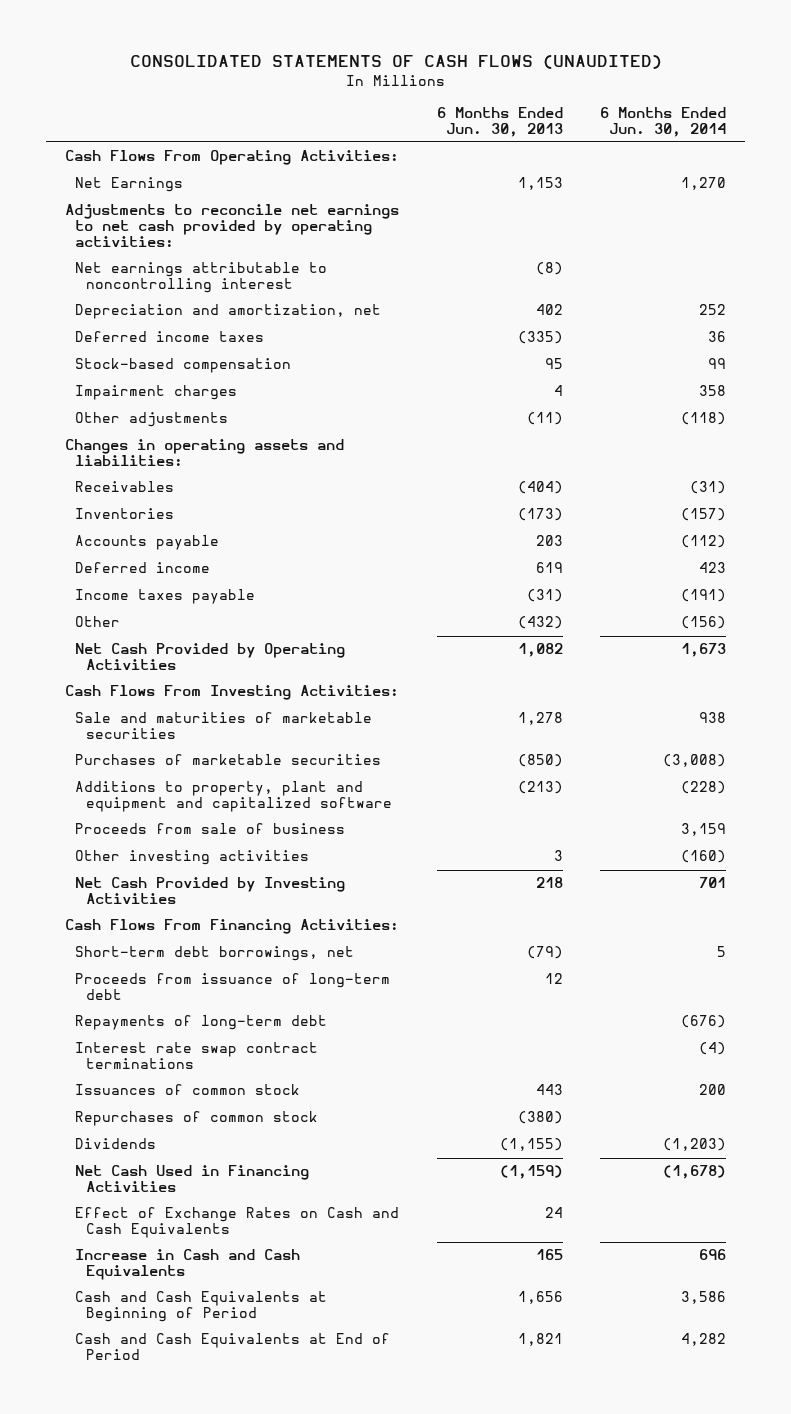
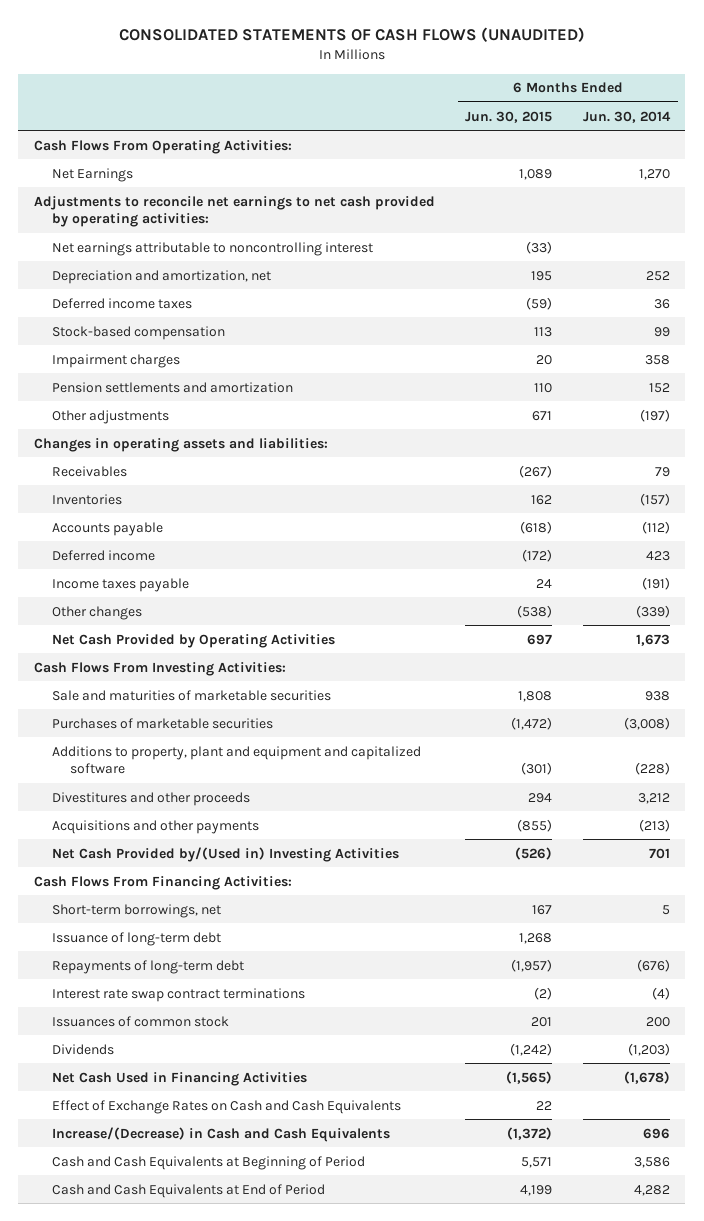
- | 6 Months Ended Jun. 30, 2013 | 6 Months Ended Jun. 30, 2014
+ | 6 Months Ended Jun. 30, 2015 | 6 Months Ended Jun. 30, 2014
- Other adjustments | (11) | (118)
+ Pension settlements and amortization | 110 | 152
+ Other adjustments | 671 | (197)
- Receivables | (404) | (31)
+ Receivables | (267) | 79
- Other | (432) | (156)
+ Other changes | (538) | (339)
- Proceeds from sale of business | | 3,159
- Other investing activities | 3 | (160)
- Net Cash Provided by Investing Activities | 218 | 701
+ Divestitures and other proceeds | 294 | 3,212
+ Acquisitions and other payments | (855) | (213)
+ Net Cash Provided by/(Used in) Investing Activities | (526) | 701
- Short-term debt borrowings, net | (79) | 5
- Proceeds from issuance of long-term debt | 12 |
+ Short-term borrowings, net | 167 | 5
+ Issuance of long-term debt | 1,268 |
- Repurchases of common stock | (380) |
- Increase in Cash and Cash Equivalents | 165 | 696
+ Increase/(Decrease) in Cash and Cash Equivalents | (1,372) | 696

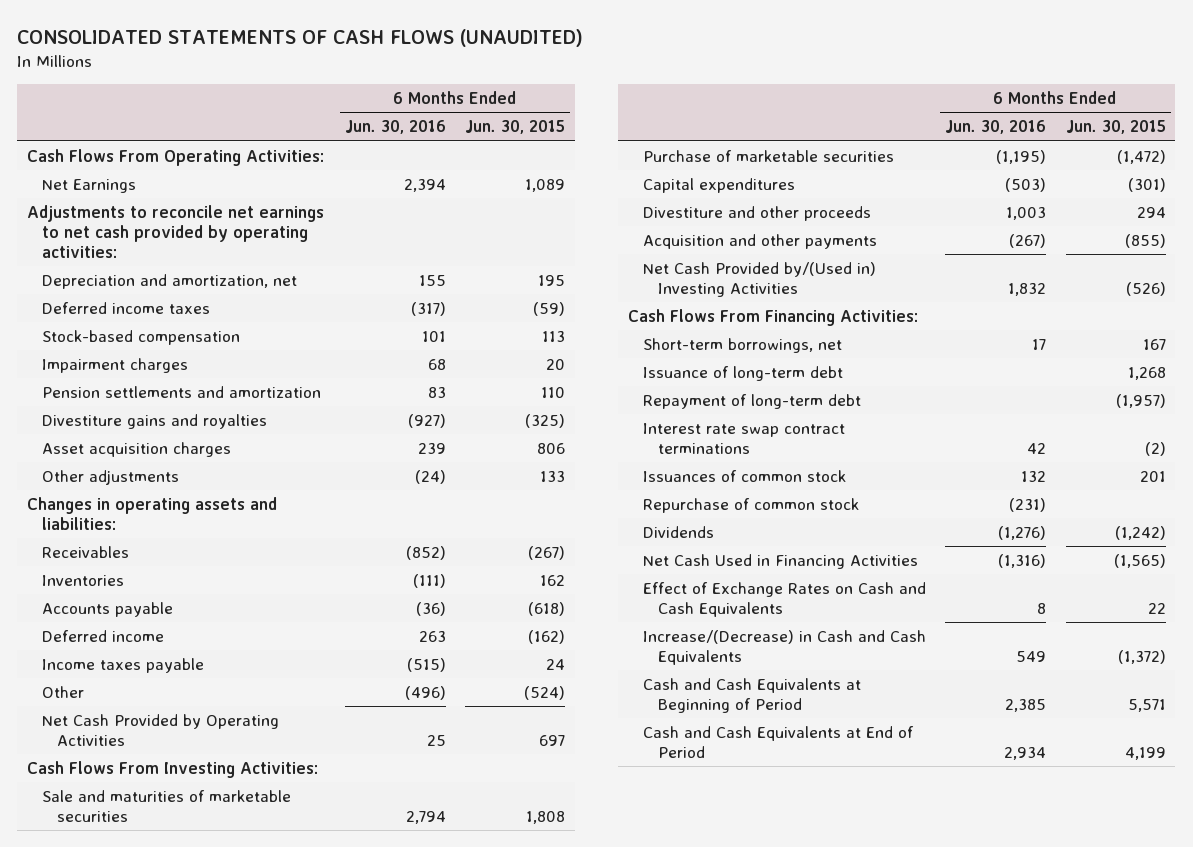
- | 6 Months Ended Jun. 30, 2015 | 6 Months Ended Jun. 30, 2014
+ | 6 Months Ended Jun. 30, 2016 | 6 Months Ended Jun. 30, 2015
- Net earnings attributable to noncontrolling interest | (33) |
- Other adjustments | 671 | (197)
+ Divestiture gains and royalties | (927) | (325)
+ Asset acquisition charges | 239 | 806
+ Other adjustments | (24) | 133
- Deferred income | (172) | 423
+ Deferred income | 263 | (162)
- Other changes | (538) | (339)
+ Other | (496) | (524)
- Purchases of marketable securities | (1,472) | (3,008)
- Additions to property, plant and equipment and capitalized software | (301) | (228)
- Divestitures and other proceeds | 294 | 3,212
- Acquisitions and other payments | (855) | (213)
+ Purchase of marketable securities | (1,195) | (1,472)
+ Capital expenditures | (503) | (301)
+ Divestiture and other proceeds | 1,003 | 294
+ Acquisition and other payments | (267) | (855)
- Repayments of long-term debt | (1,957) | (676)
+ Repayment of long-term debt | | (1,957)
+ Repurchase of common stock | (231) |

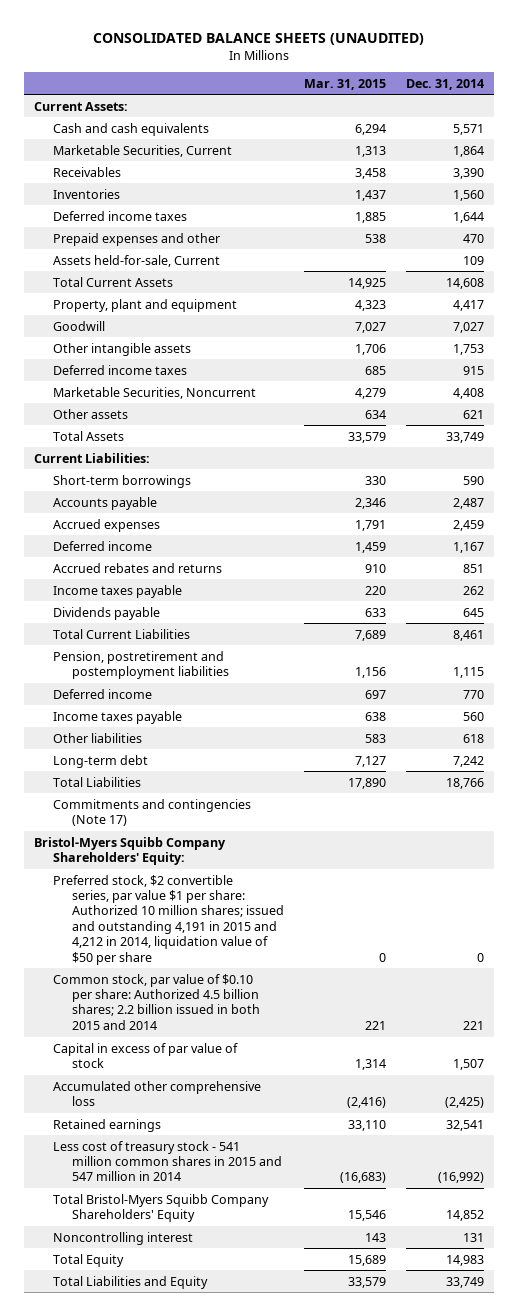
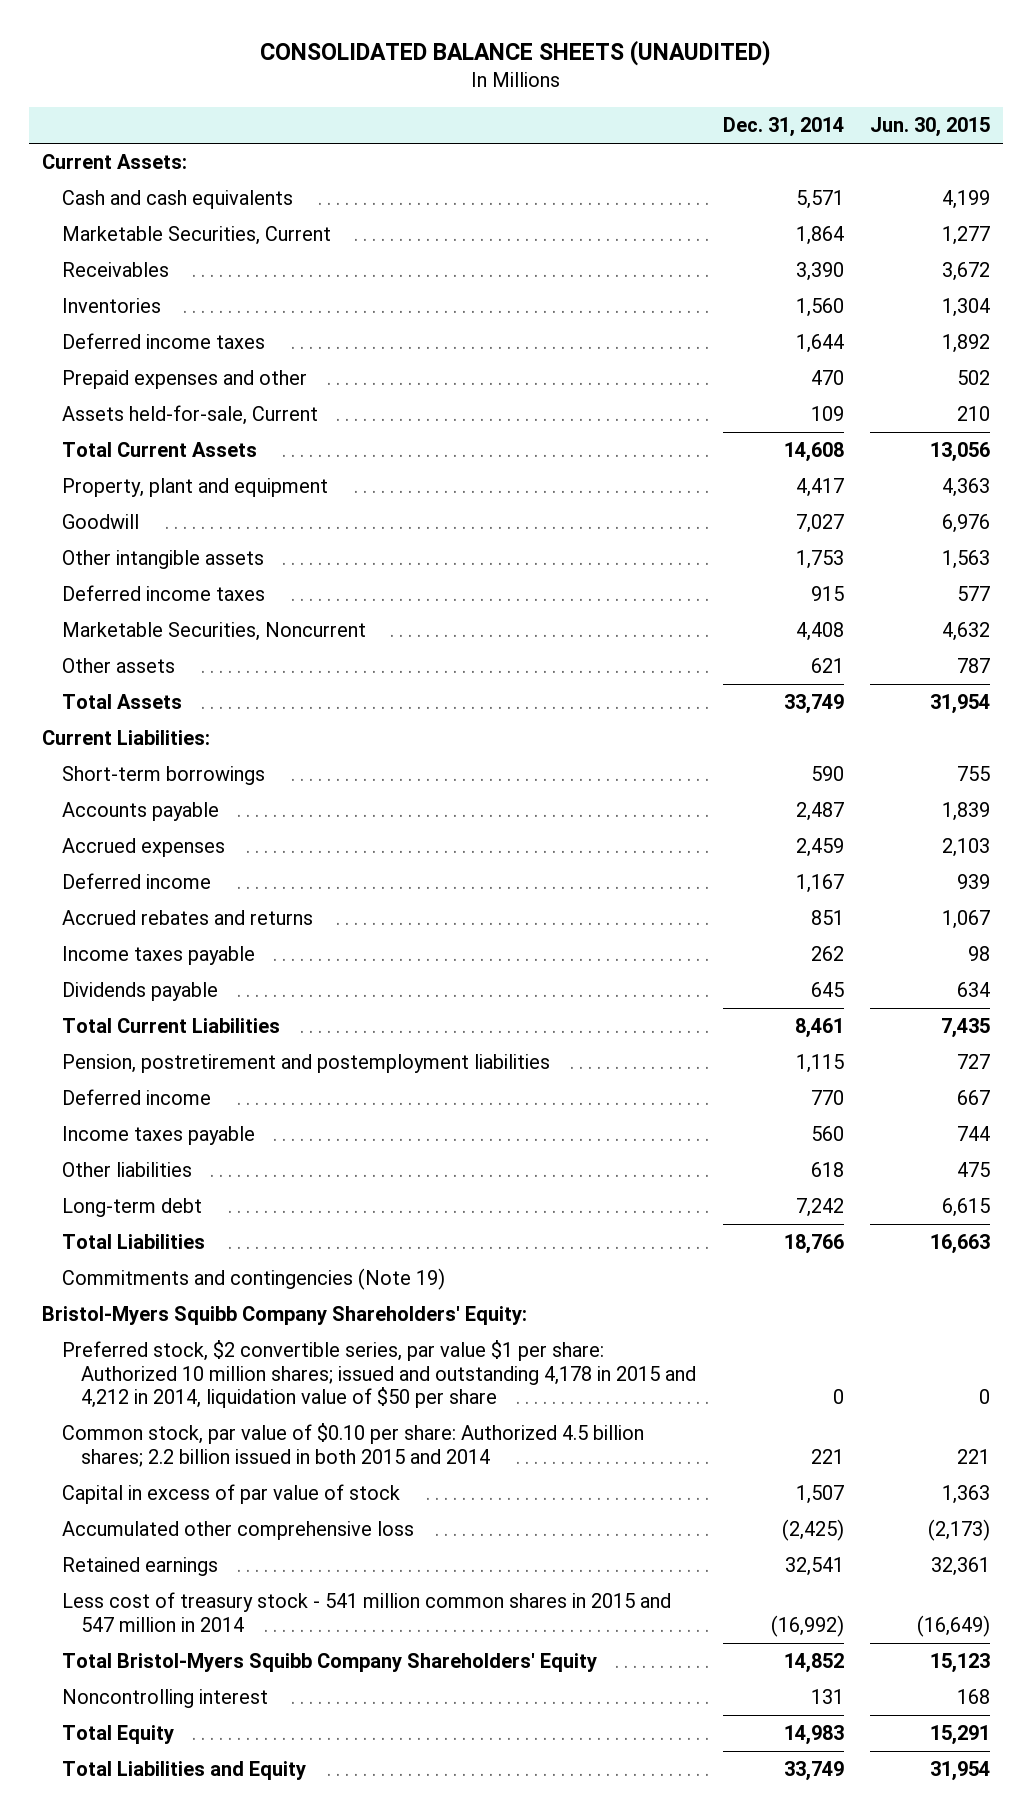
- | Mar. 31, 2015 | Dec. 31, 2014
+ | Dec. 31, 2014 | Jun. 30, 2015
- Commitments and contingencies (Note 17)
+ Commitments and contingencies (Note 19)
- Preferred stock, $2 convertible series, par value $1 per share: Authorized 10 million shares; issued and outstanding 4,191 in 2015 and 4,212 in 2014, liquidation value of $50 per share | 0 | 0
+ Preferred stock, $2 convertible series, par value $1 per share: Authorized 10 million shares; issued and outstanding 4,178 in 2015 and 4,212 in 2014, liquidation value of $50 per share | 0 | 0

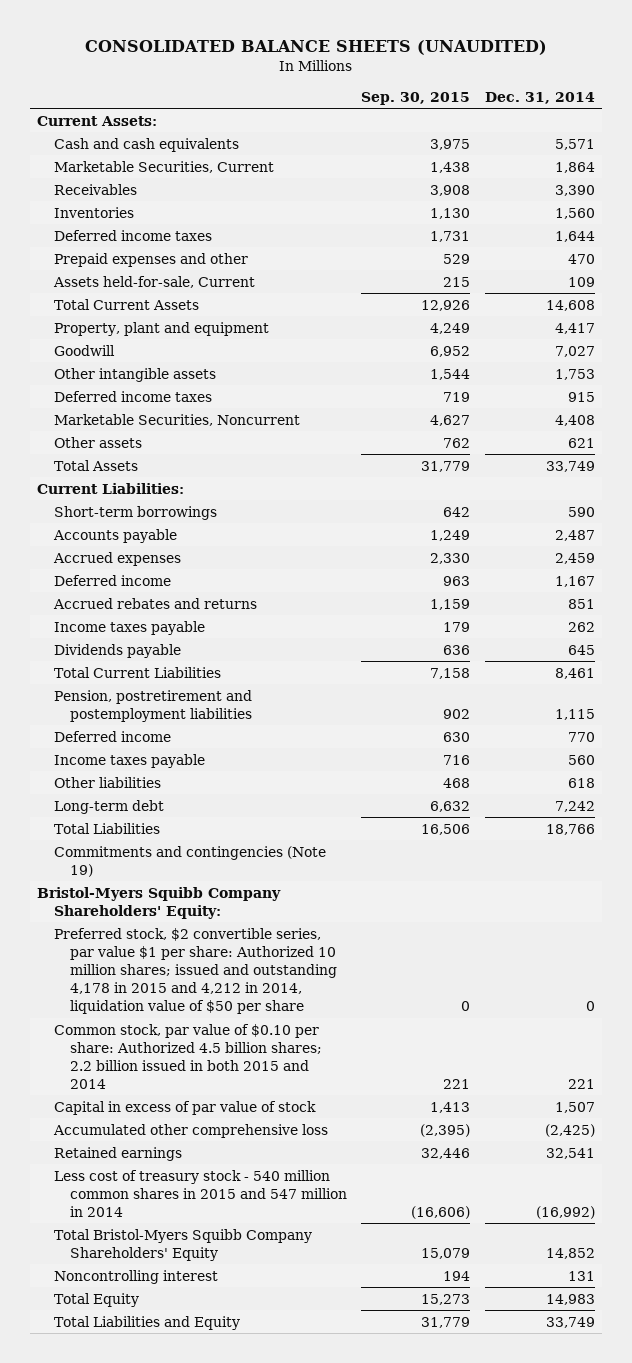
- | Dec. 31, 2014 | Jun. 30, 2015
+ | Sep. 30, 2015 | Dec. 31, 2014
- Less cost of treasury stock - 541 million common shares in 2015 and 547 million in 2014 | (16,992) | (16,649)
+ Less cost of treasury stock - 540 million common shares in 2015 and 547 million in 2014 | (16,606) | (16,992)

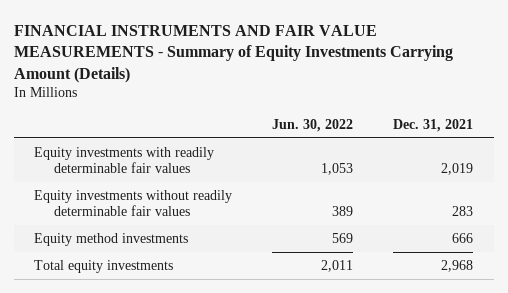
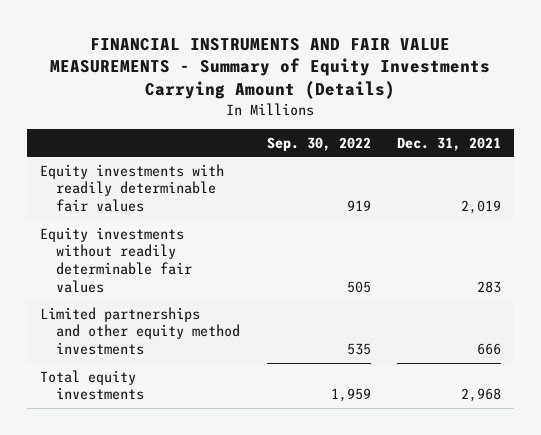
- | Jun. 30, 2022 | Dec. 31, 2021
+ | Sep. 30, 2022 | Dec. 31, 2021
- Equity method investments | 569 | 666
+ Limited partnerships and other equity method investments | 535 | 666

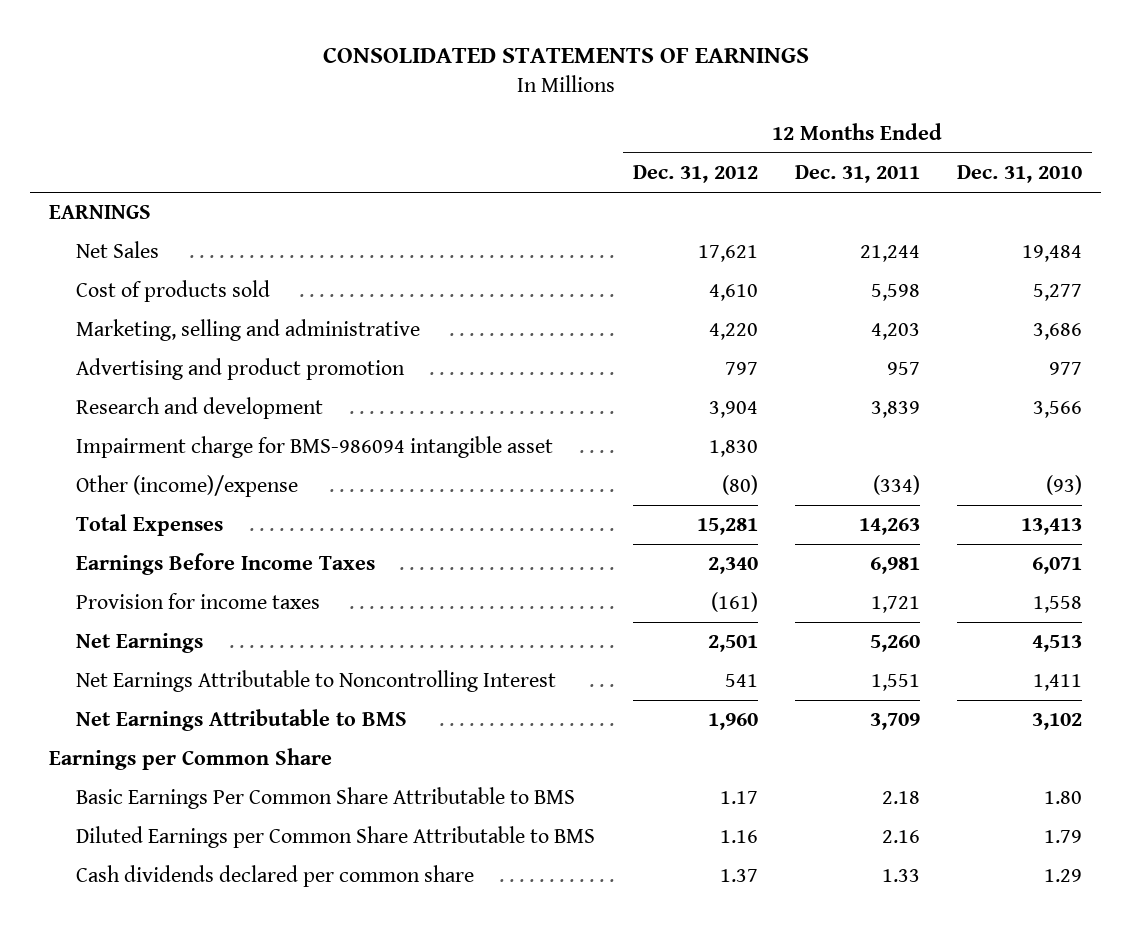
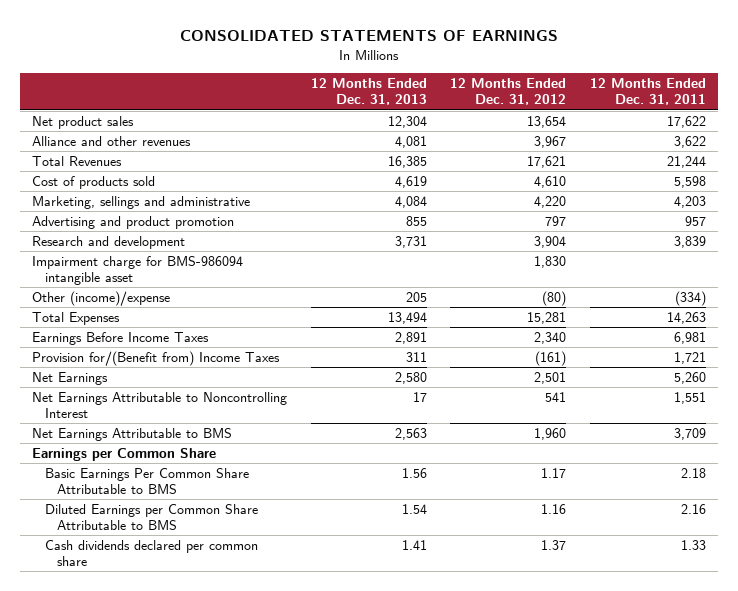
- | 12 Months Ended Dec. 31, 2012 | 12 Months Ended Dec. 31, 2011 | 12 Months Ended Dec. 31, 2010
+ | 12 Months Ended Dec. 31, 2013 | 12 Months Ended Dec. 31, 2012 | 12 Months Ended Dec. 31, 2011
- EARNINGS
- Net Sales | 17,621 | 21,244 | 19,484
+ Net product sales | 12,304 | 13,654 | 17,622
+ Alliance and other revenues | 4,081 | 3,967 | 3,622
+ Total Revenues | 16,385 | 17,621 | 21,244
- Marketing, selling and administrative | 4,220 | 4,203 | 3,686
+ Marketing, sellings and administrative | 4,084 | 4,220 | 4,203
- Provision for income taxes | (161) | 1,721 | 1,558
+ Provision for/(Benefit from) Income Taxes | 311 | (161) | 1,721

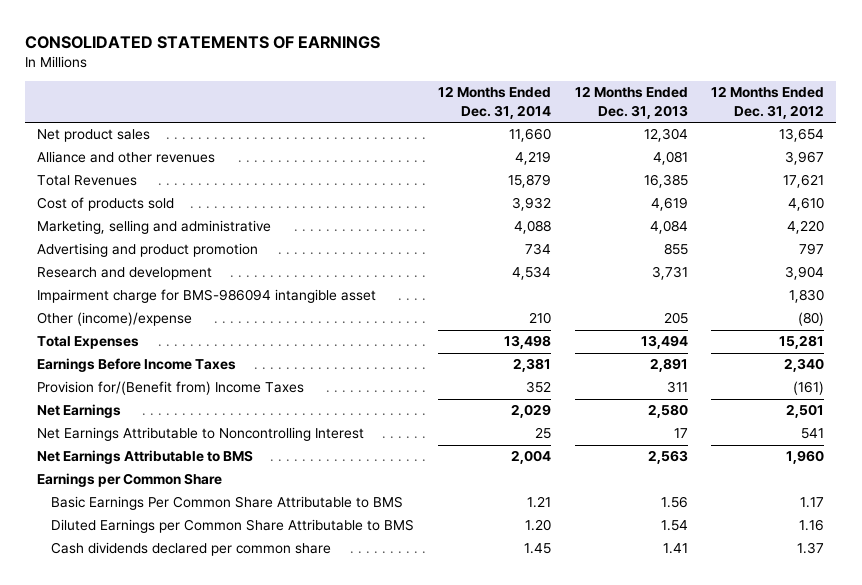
- | 12 Months Ended Dec. 31, 2013 | 12 Months Ended Dec. 31, 2012 | 12 Months Ended Dec. 31, 2011
+ | 12 Months Ended Dec. 31, 2014 | 12 Months Ended Dec. 31, 2013 | 12 Months Ended Dec. 31, 2012
- Marketing, sellings and administrative | 4,084 | 4,220 | 4,203
+ Marketing, selling and administrative | 4,088 | 4,084 | 4,220

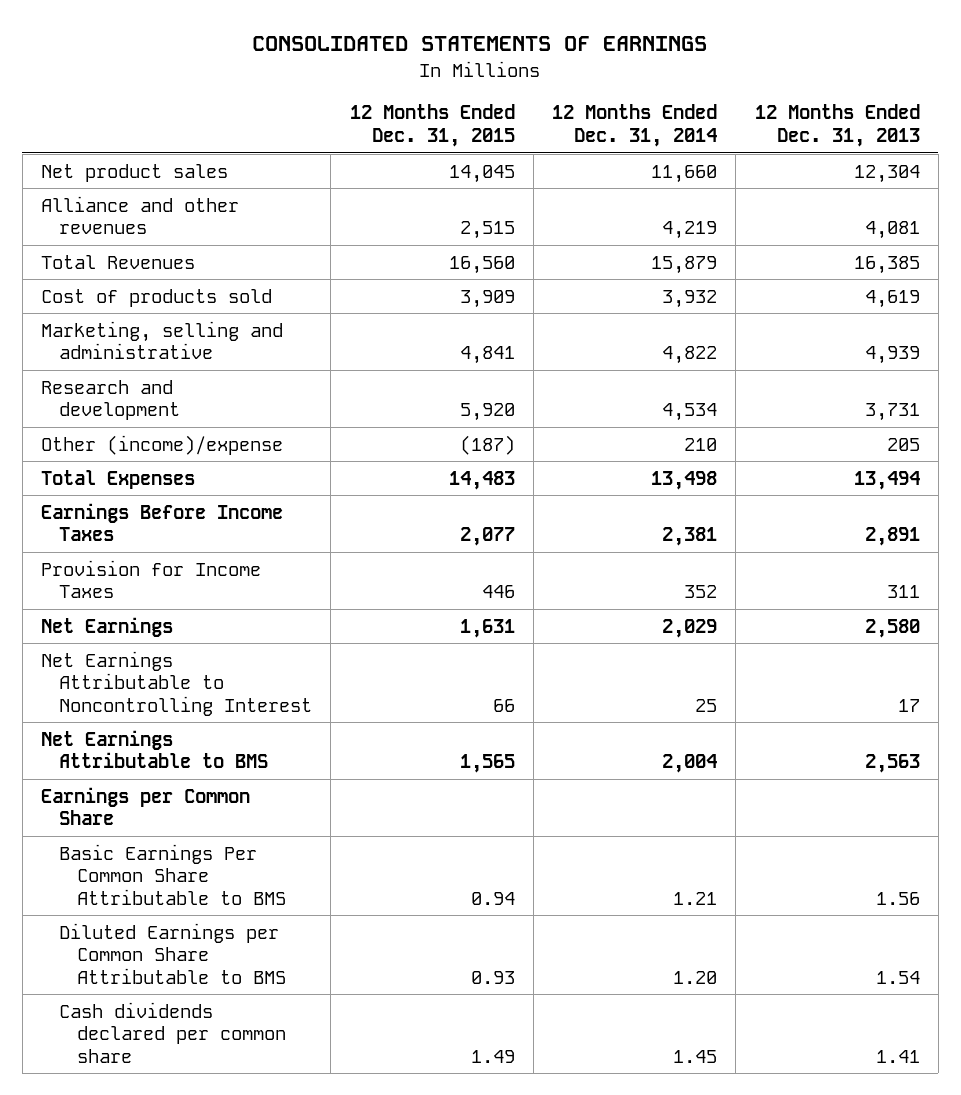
- | 12 Months Ended Dec. 31, 2014 | 12 Months Ended Dec. 31, 2013 | 12 Months Ended Dec. 31, 2012
+ | 12 Months Ended Dec. 31, 2015 | 12 Months Ended Dec. 31, 2014 | 12 Months Ended Dec. 31, 2013
- Marketing, selling and administrative | 4,088 | 4,084 | 4,220
- Advertising and product promotion | 734 | 855 | 797
+ Marketing, selling and administrative | 4,841 | 4,822 | 4,939
- Impairment charge for BMS-986094 intangible asset | | | 1,830
- Provision for/(Benefit from) Income Taxes | 352 | 311 | (161)
+ Provision for Income Taxes | 446 | 352 | 311

